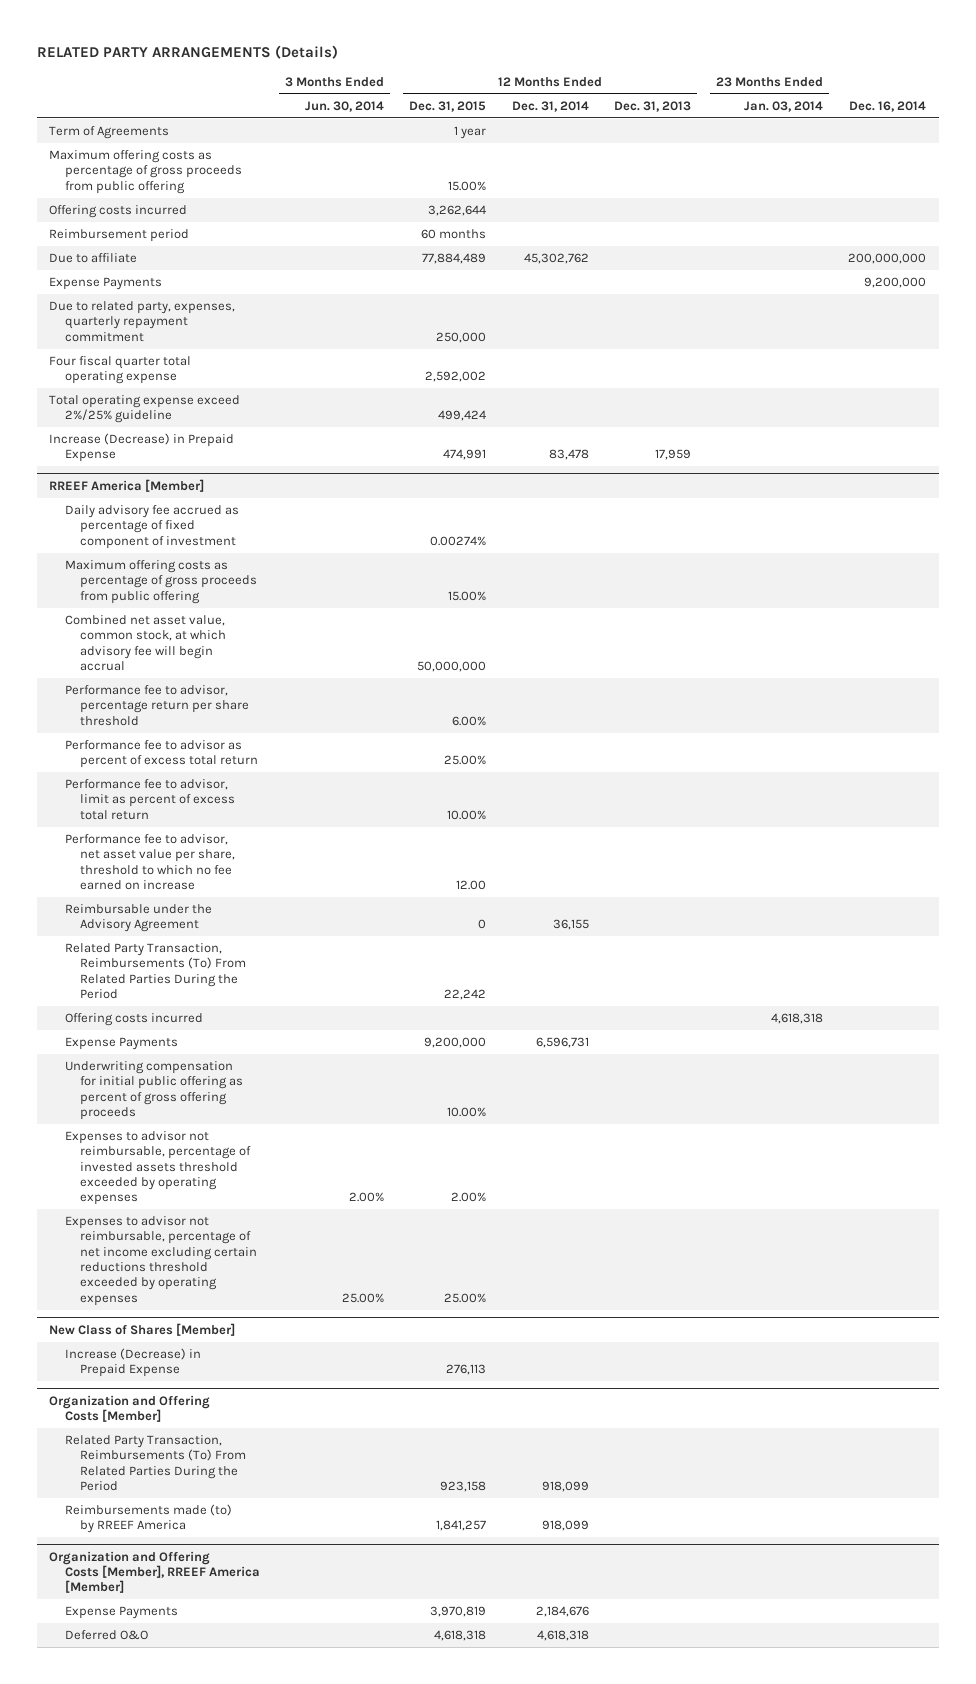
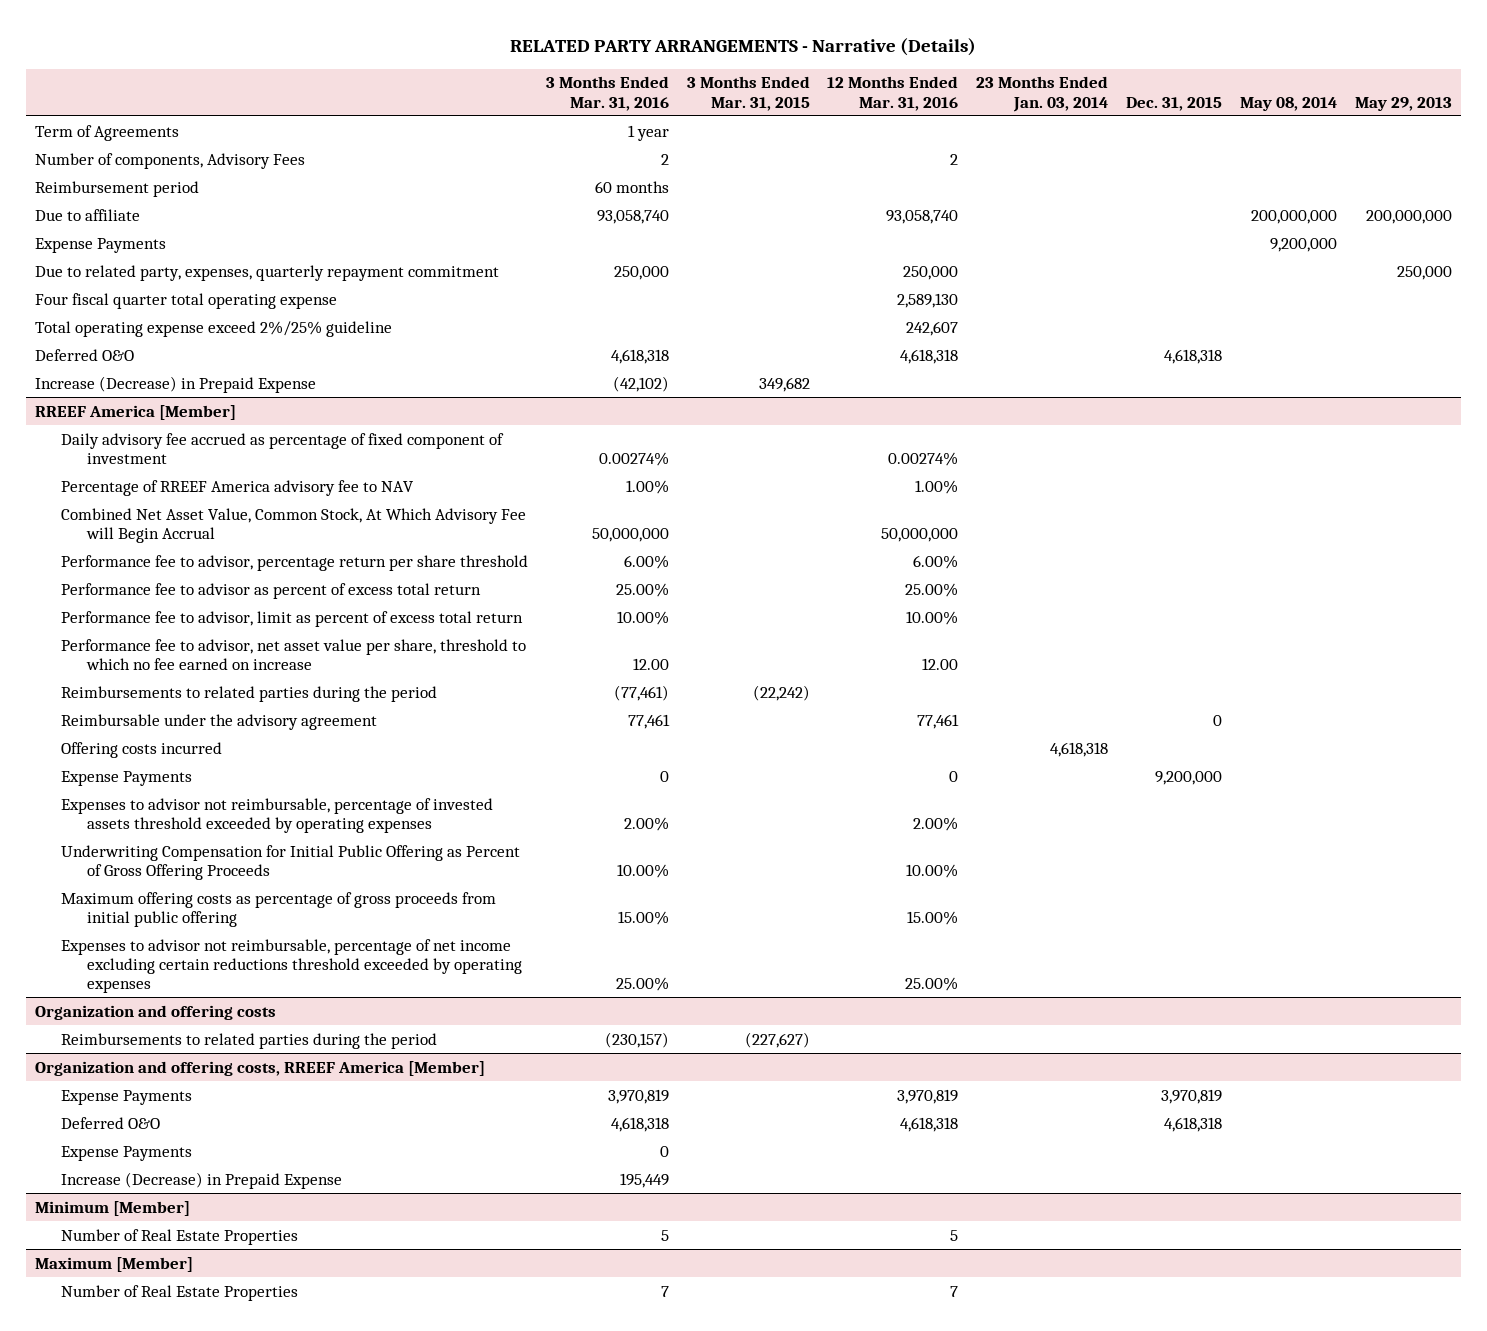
- RELATED PARTY ARRANGEMENTS (Details)
+ RELATED PARTY ARRANGEMENTS - Narrative (Details)
- | 3 Months Ended Jun. 30, 2014 | 12 Months Ended Dec. 31, 2015 | 12 Months Ended Dec. 31, 2014 | 12 Months Ended Dec. 31, 2013 | 23 Months Ended Jan. 03, 2014 | Dec. 16, 2014
+ | 3 Months Ended Mar. 31, 2016 | 3 Months Ended Mar. 31, 2015 | 12 Months Ended Mar. 31, 2016 | 23 Months Ended Jan. 03, 2014 | Dec. 31, 2015 | May 08, 2014 | May 29, 2013
- Maximum offering costs as percentage of gross proceeds from public offering | | 15.00% | | | |
- Offering costs incurred | | 3,262,644 | | | |
+ Number of components, Advisory Fees | 2 | | 2 | | | |
+ Deferred O&O | 4,618,318 | | 4,618,318 | | 4,618,318 | |
@ RREEF America [Member]
- Maximum offering costs as percentage of gross proceeds from public offering | | 15.00% | | | |
- Combined net asset value, common stock, at which advisory fee will begin accrual | | 50,000,000 | | | |
+ Percentage of RREEF America advisory fee to NAV | 1.00% | | 1.00% | | | |
+ Combined Net Asset Value, Common Stock, At Which Advisory Fee will Begin Accrual | 50,000,000 | | 50,000,000 | | | |
- Reimbursable under the Advisory Agreement | | 0 | 36,155 | | |
- Related Party Transaction, Reimbursements (To) From Related Parties During the Period | | 22,242 | | | |
+ Reimbursements to related parties during the period | (77,461) | (22,242) | | | | |
+ Reimbursable under the advisory agreement | 77,461 | | 77,461 | | 0 | |
- Underwriting compensation for initial public offering as percent of gross offering proceeds | | 10.00% | | | |
+ Underwriting Compensation for Initial Public Offering as Percent of Gross Offering Proceeds | 10.00% | | 10.00% | | | |
+ Maximum offering costs as percentage of gross proceeds from initial public offering | 15.00% | | 15.00% | | | |
- New Class of Shares [Member]
- Increase (Decrease) in Prepaid Expense | | 276,113 | | | |
- Organization and Offering Costs [Member]
- Related Party Transaction, Reimbursements (To) From Related Parties During the Period | | 923,158 | 918,099 | | |
- Reimbursements made (to) by RREEF America | | 1,841,257 | 918,099 | | |
- Organization and Offering Costs [Member], RREEF America [Member]
+ Organization and offering costs
+ Reimbursements to related parties during the period | (230,157) | (227,627) | | | | |
+ Organization and offering costs, RREEF America [Member]
+ Expense Payments | 0 | | | | | |
+ Increase (Decrease) in Prepaid Expense | 195,449 | | | | | |
+ Minimum [Member]
+ Number of Real Estate Properties | 5 | | 5 | | | |
+ Maximum [Member]
+ Number of Real Estate Properties | 7 | | 7 | | | |

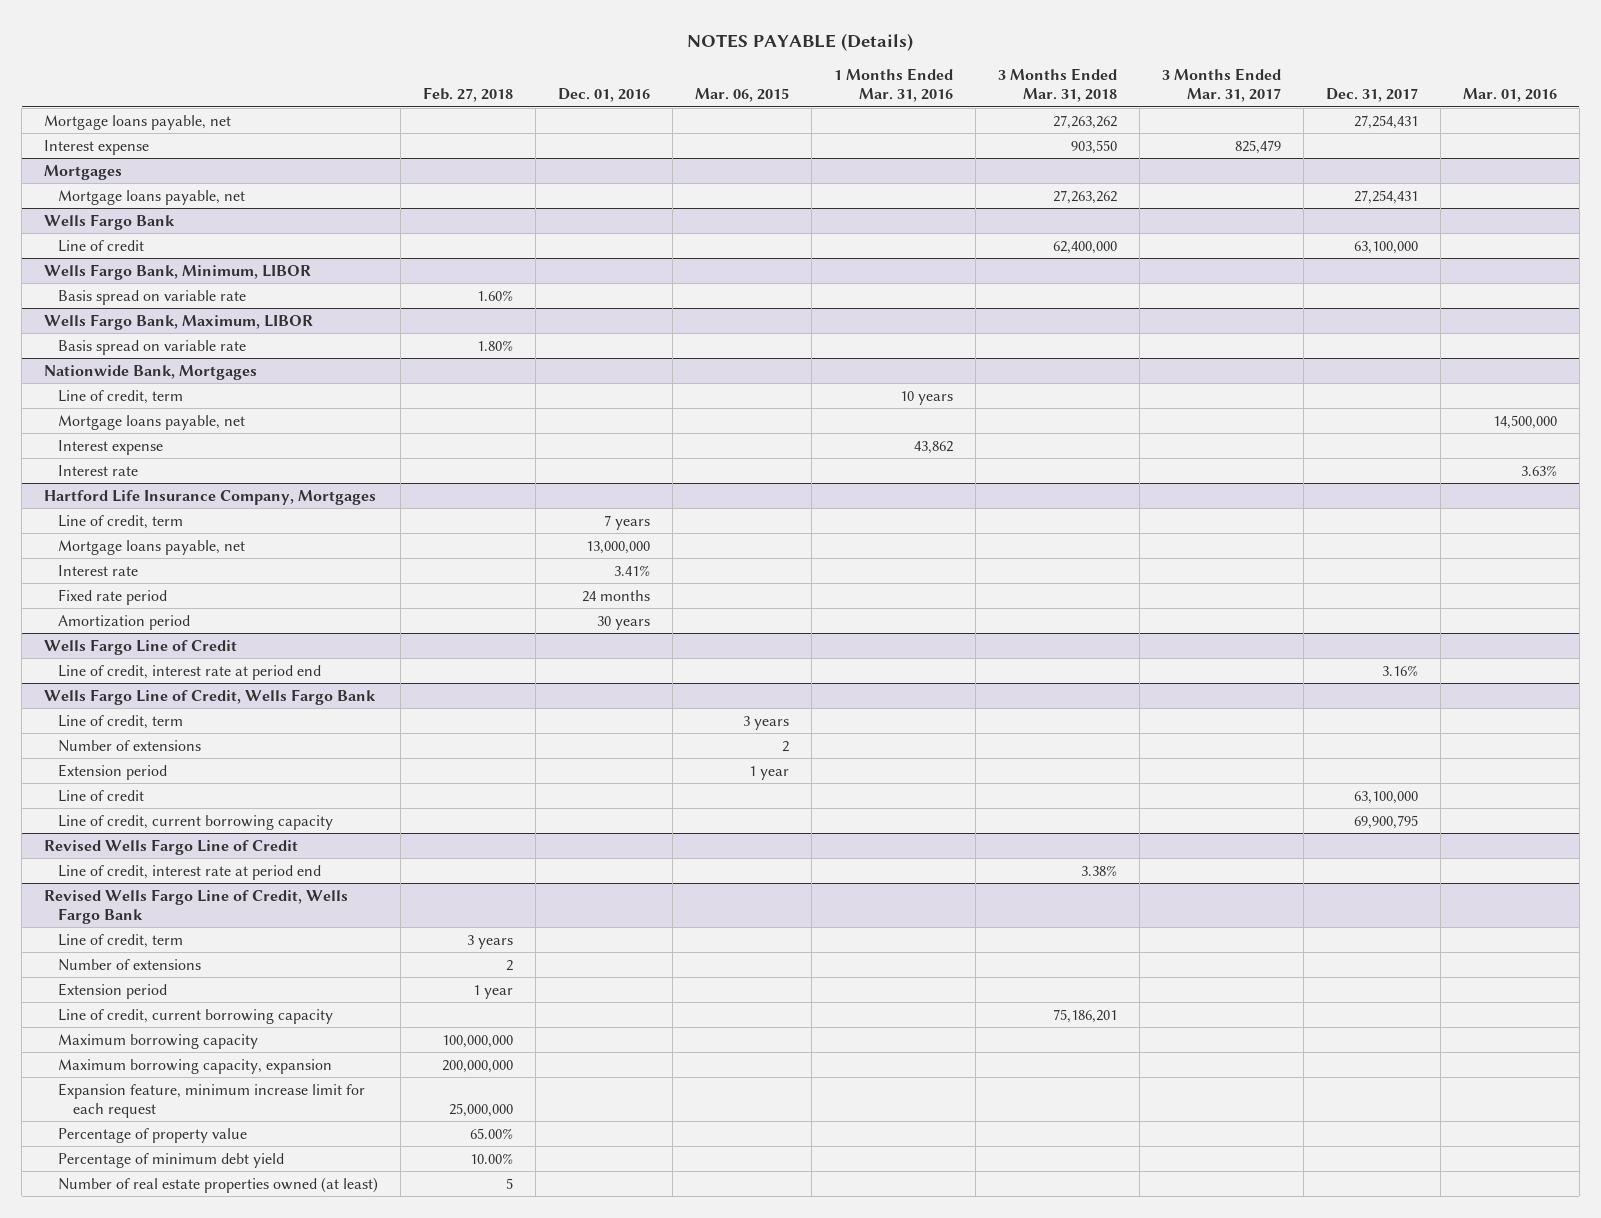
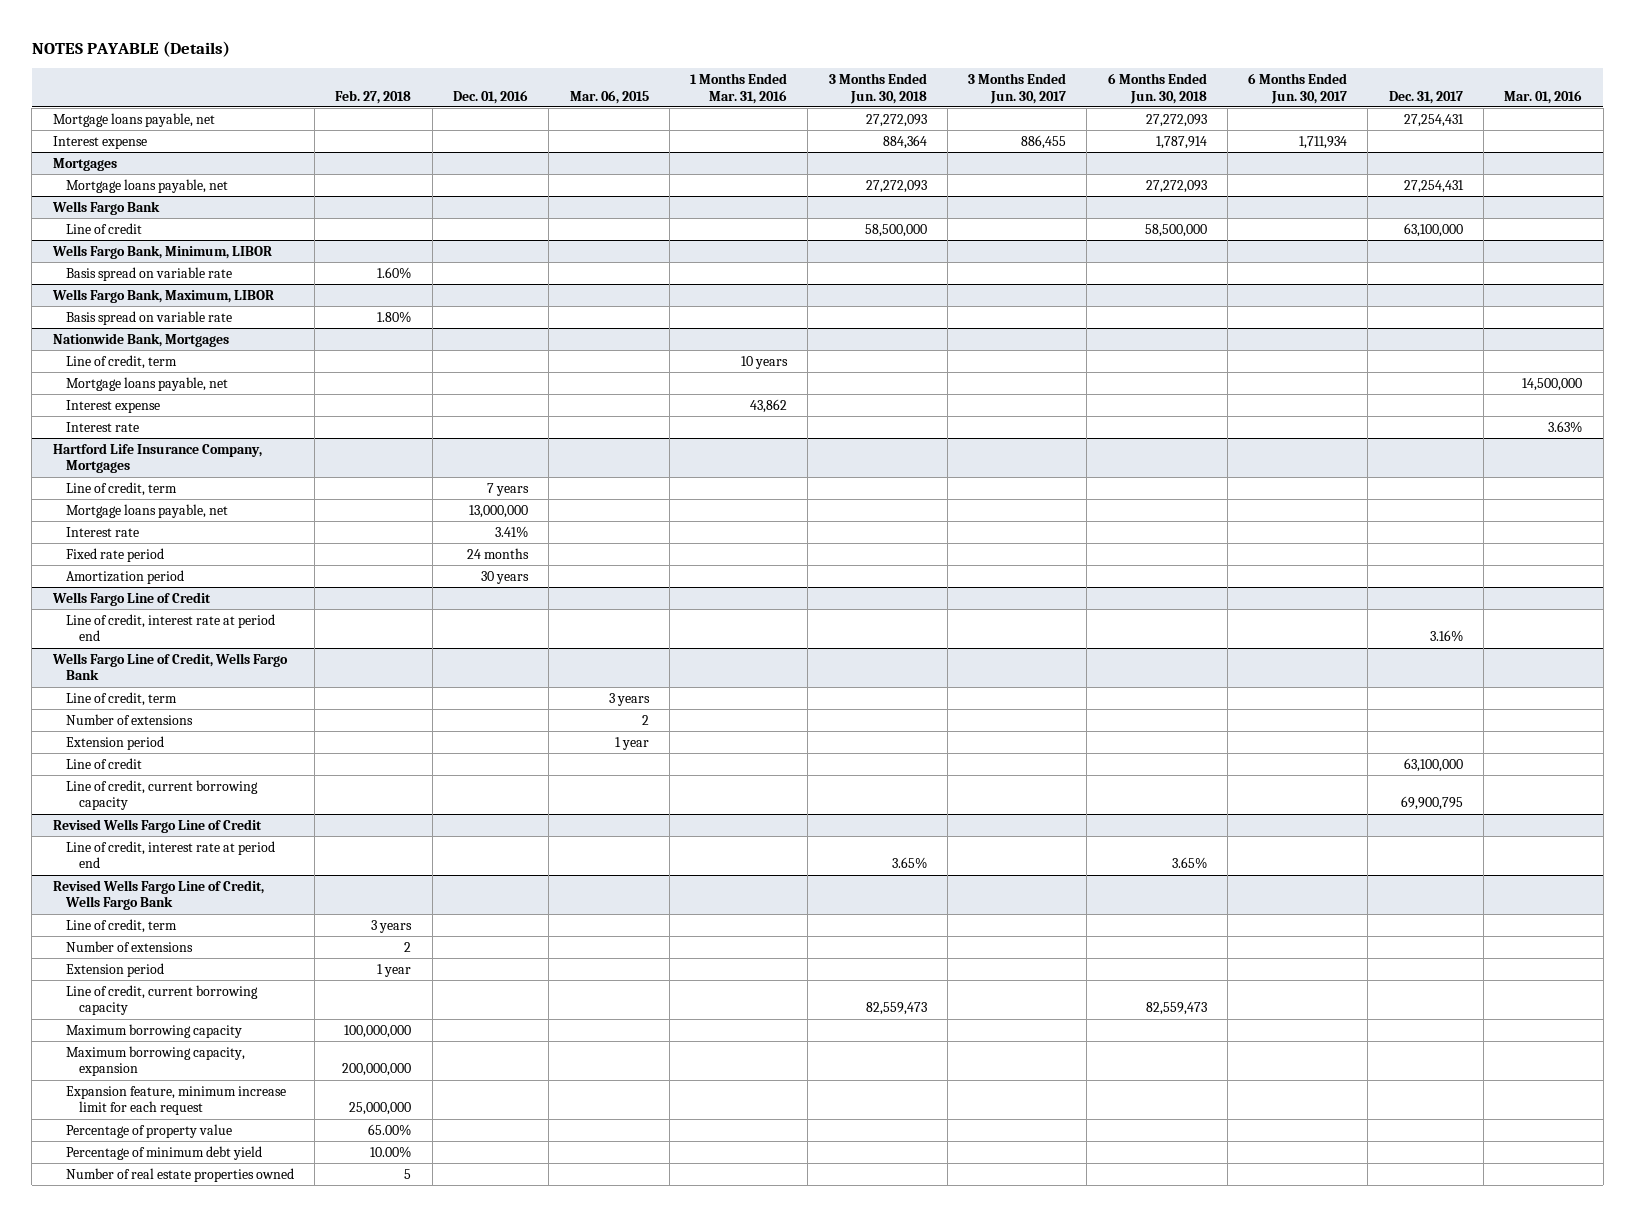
- | Feb. 27, 2018 | Dec. 01, 2016 | Mar. 06, 2015 | 1 Months Ended Mar. 31, 2016 | 3 Months Ended Mar. 31, 2018 | 3 Months Ended Mar. 31, 2017 | Dec. 31, 2017 | Mar. 01, 2016
+ | Feb. 27, 2018 | Dec. 01, 2016 | Mar. 06, 2015 | 1 Months Ended Mar. 31, 2016 | 3 Months Ended Jun. 30, 2018 | 3 Months Ended Jun. 30, 2017 | 6 Months Ended Jun. 30, 2018 | 6 Months Ended Jun. 30, 2017 | Dec. 31, 2017 | Mar. 01, 2016
@ Revised Wells Fargo Line of Credit, Wells Fargo Bank
- Number of real estate properties owned (at least) | 5 | | | | | | |
+ Number of real estate properties owned | 5 | | | | | | | | |

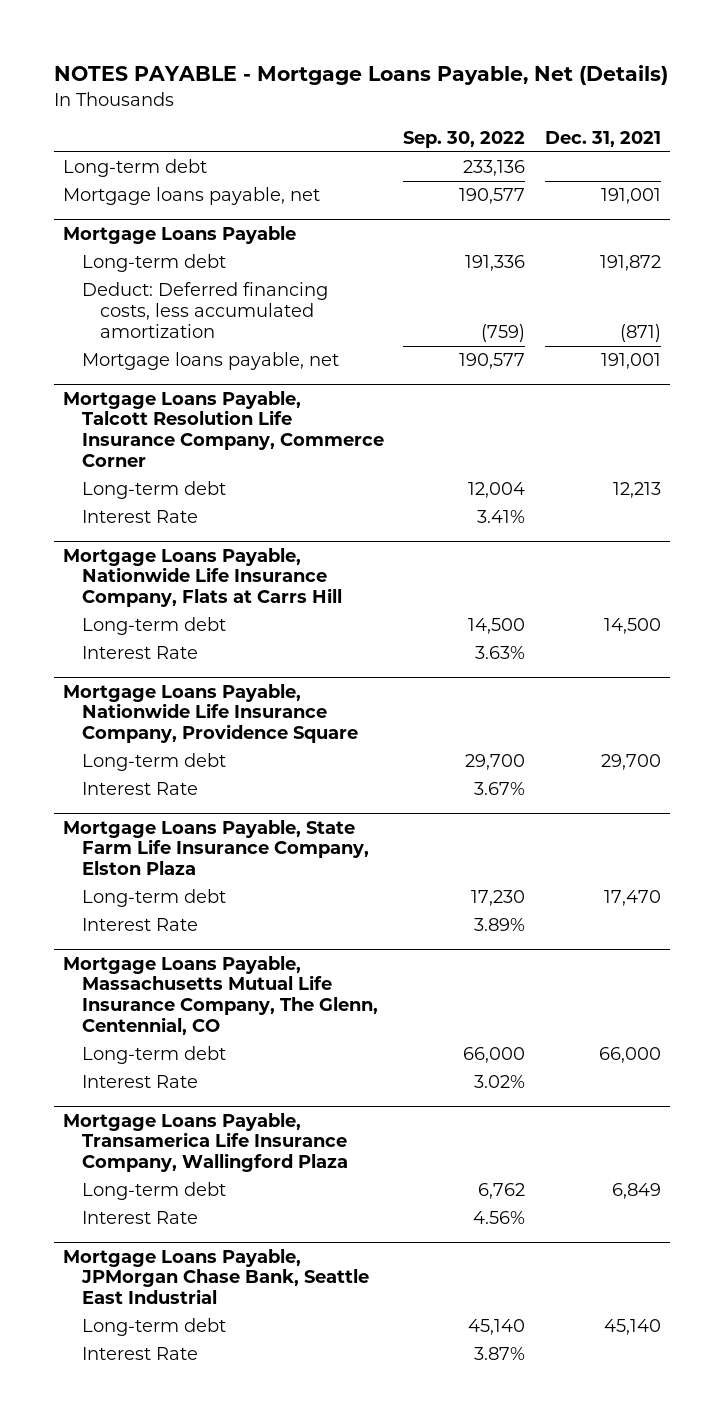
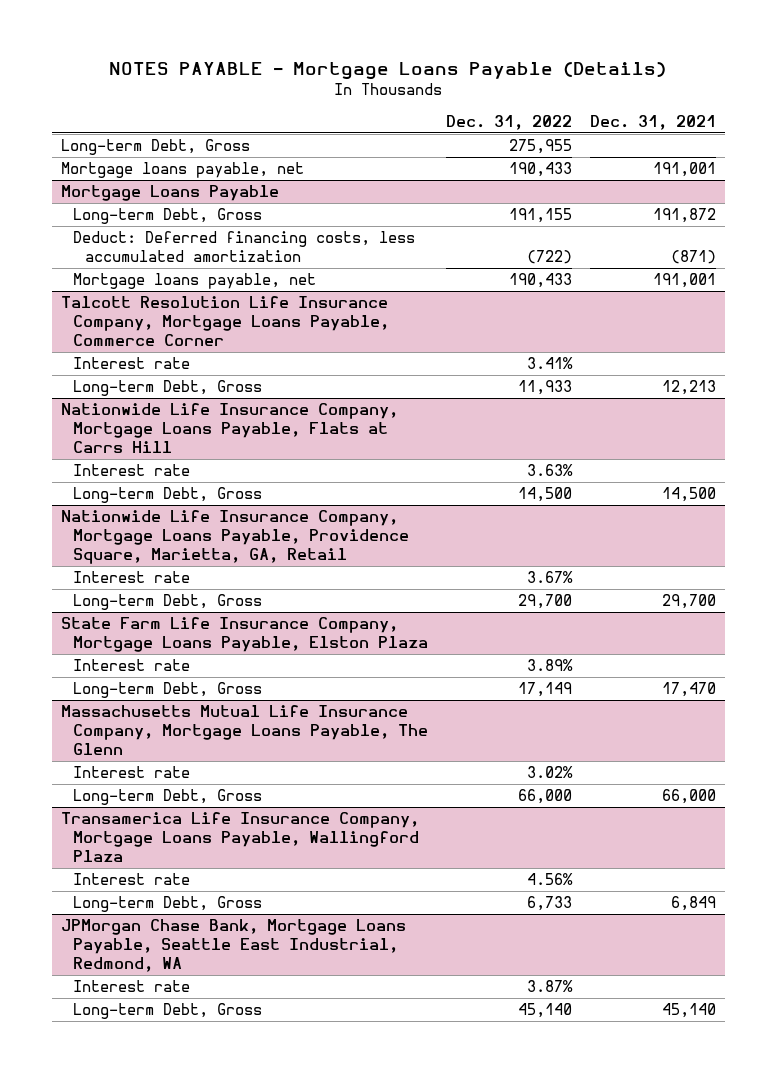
- NOTES PAYABLE - Mortgage Loans Payable, Net (Details)
+ NOTES PAYABLE - Mortgage Loans Payable (Details)
- | Sep. 30, 2022 | Dec. 31, 2021
+ | Dec. 31, 2022 | Dec. 31, 2021
- Long-term debt | 233,136 |
+ Long-term Debt, Gross | 275,955 |
@ Mortgage Loans Payable
- Long-term debt | 191,336 | 191,872
+ Long-term Debt, Gross | 191,155 | 191,872
- Mortgage Loans Payable, Talcott Resolution Life Insurance Company, Commerce Corner
- Long-term debt | 12,004 | 12,213
- Interest Rate | 3.41% |
- Mortgage Loans Payable, Nationwide Life Insurance Company, Flats at Carrs Hill
- Long-term debt | 14,500 | 14,500
- Interest Rate | 3.63% |
- Mortgage Loans Payable, Nationwide Life Insurance Company, Providence Square
- Long-term debt | 29,700 | 29,700
- Interest Rate | 3.67% |
- Mortgage Loans Payable, State Farm Life Insurance Company, Elston Plaza
- Long-term debt | 17,230 | 17,470
- Interest Rate | 3.89% |
- Mortgage Loans Payable, Massachusetts Mutual Life Insurance Company, The Glenn, Centennial, CO
- Long-term debt | 66,000 | 66,000
- Interest Rate | 3.02% |
- Mortgage Loans Payable, Transamerica Life Insurance Company, Wallingford Plaza
- Long-term debt | 6,762 | 6,849
- Interest Rate | 4.56% |
- Mortgage Loans Payable, JPMorgan Chase Bank, Seattle East Industrial
- Long-term debt | 45,140 | 45,140
- Interest Rate | 3.87% |
+ Talcott Resolution Life Insurance Company, Mortgage Loans Payable, Commerce Corner
+ Interest rate | 3.41% |
+ Long-term Debt, Gross | 11,933 | 12,213
+ Nationwide Life Insurance Company, Mortgage Loans Payable, Flats at Carrs Hill
+ Interest rate | 3.63% |
+ Long-term Debt, Gross | 14,500 | 14,500
+ Nationwide Life Insurance Company, Mortgage Loans Payable, Providence Square, Marietta, GA, Retail
+ Interest rate | 3.67% |
+ Long-term Debt, Gross | 29,700 | 29,700
+ State Farm Life Insurance Company, Mortgage Loans Payable, Elston Plaza
+ Interest rate | 3.89% |
+ Long-term Debt, Gross | 17,149 | 17,470
+ Massachusetts Mutual Life Insurance Company, Mortgage Loans Payable, The Glenn
+ Interest rate | 3.02% |
+ Long-term Debt, Gross | 66,000 | 66,000
+ Transamerica Life Insurance Company, Mortgage Loans Payable, Wallingford Plaza
+ Interest rate | 4.56% |
+ Long-term Debt, Gross | 6,733 | 6,849
+ JPMorgan Chase Bank, Mortgage Loans Payable, Seattle East Industrial, Redmond, WA
+ Interest rate | 3.87% |
+ Long-term Debt, Gross | 45,140 | 45,140

